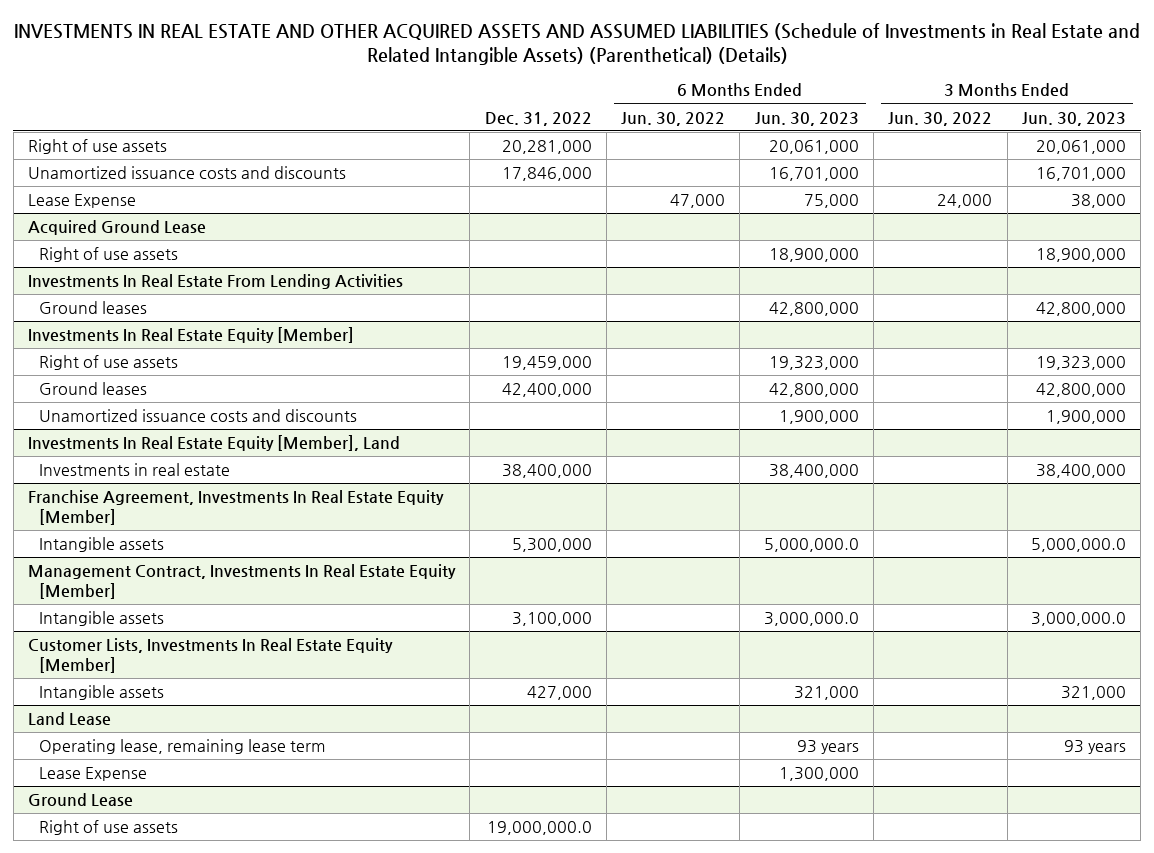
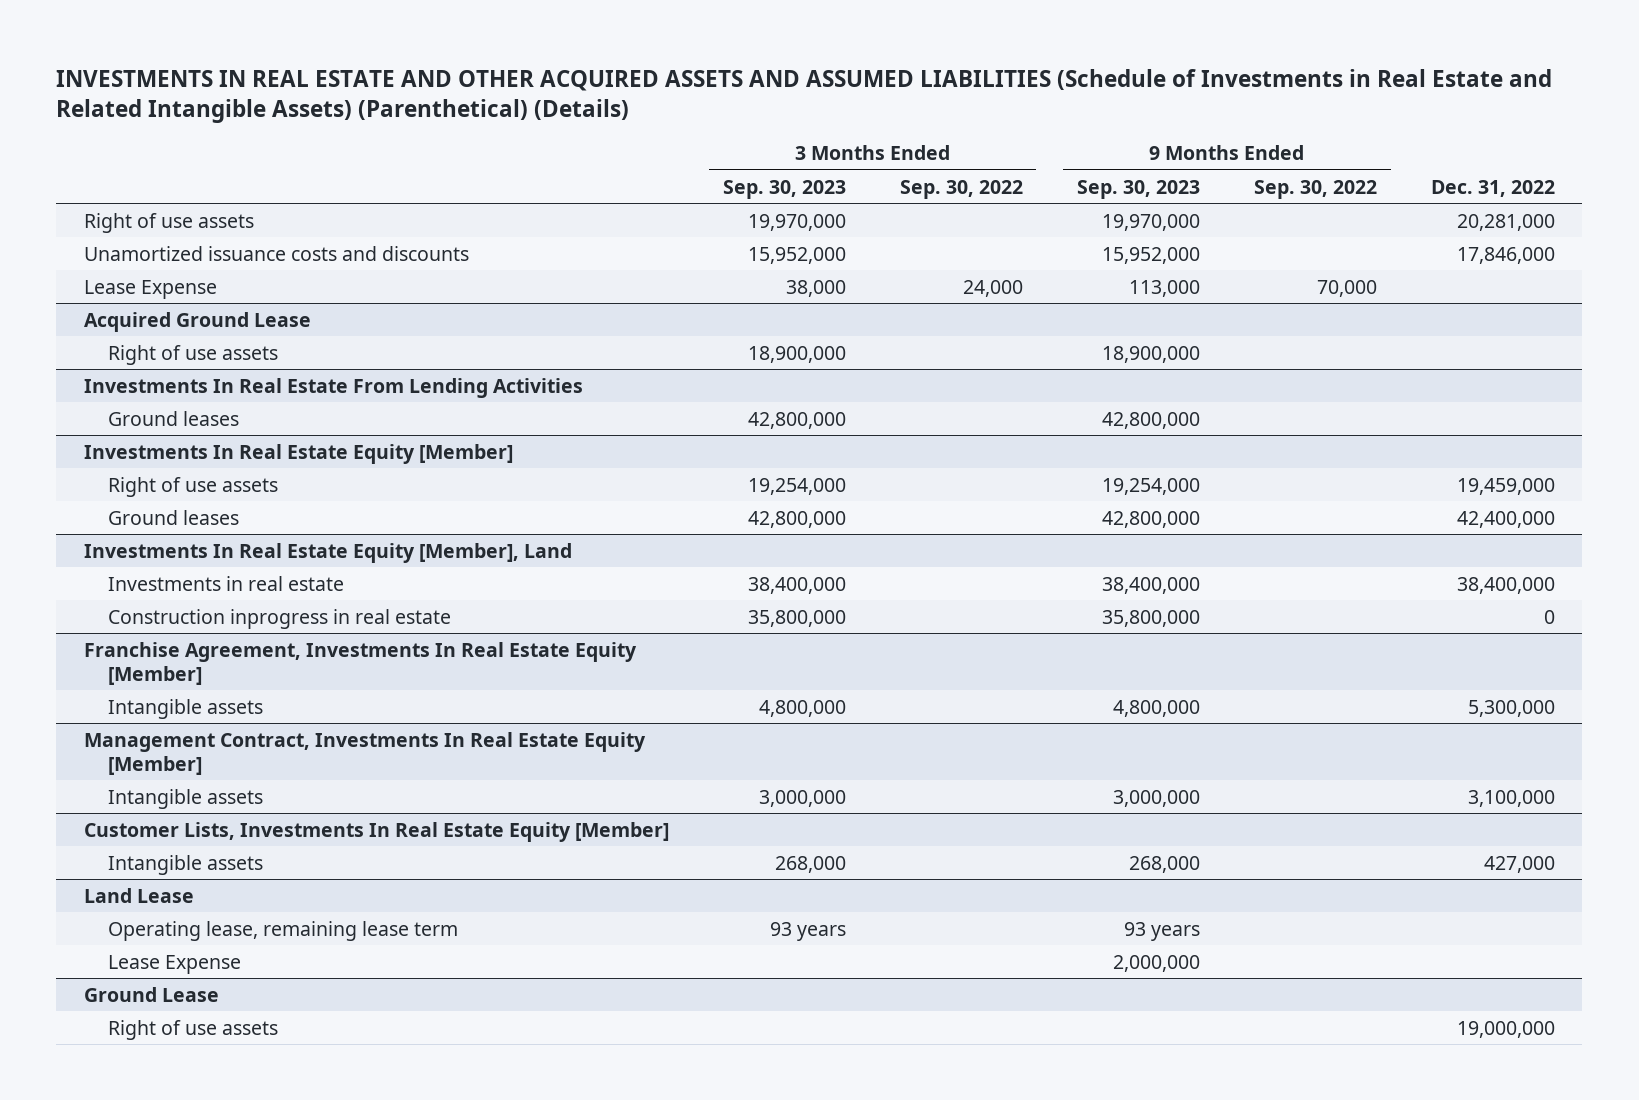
- | Dec. 31, 2022 | 6 Months Ended Jun. 30, 2022 | 6 Months Ended Jun. 30, 2023 | 3 Months Ended Jun. 30, 2022 | 3 Months Ended Jun. 30, 2023
+ | 3 Months Ended Sep. 30, 2023 | 3 Months Ended Sep. 30, 2022 | 9 Months Ended Sep. 30, 2023 | 9 Months Ended Sep. 30, 2022 | Dec. 31, 2022
@ Investments In Real Estate Equity [Member]
- Unamortized issuance costs and discounts | | | 1,900,000 | | 1,900,000
@ Investments In Real Estate Equity [Member], Land
+ Construction inprogress in real estate | 35,800,000 | | 35,800,000 | | 0
@ Ground Lease
- Right of use assets | 19,000,000.0 | | | |
+ Right of use assets | | | | | 19,000,000

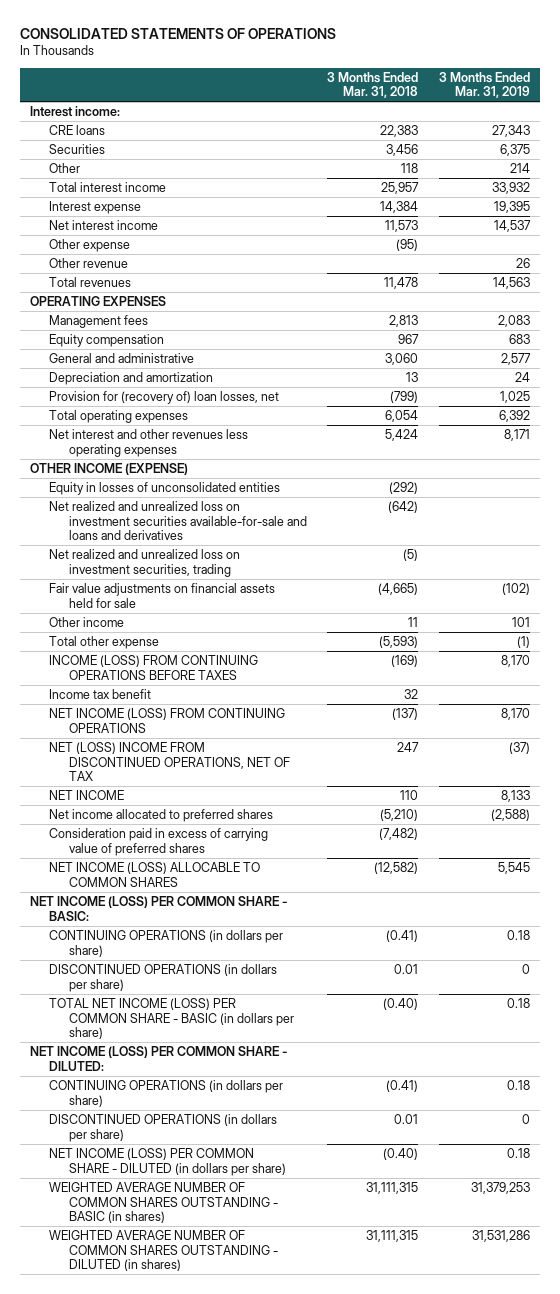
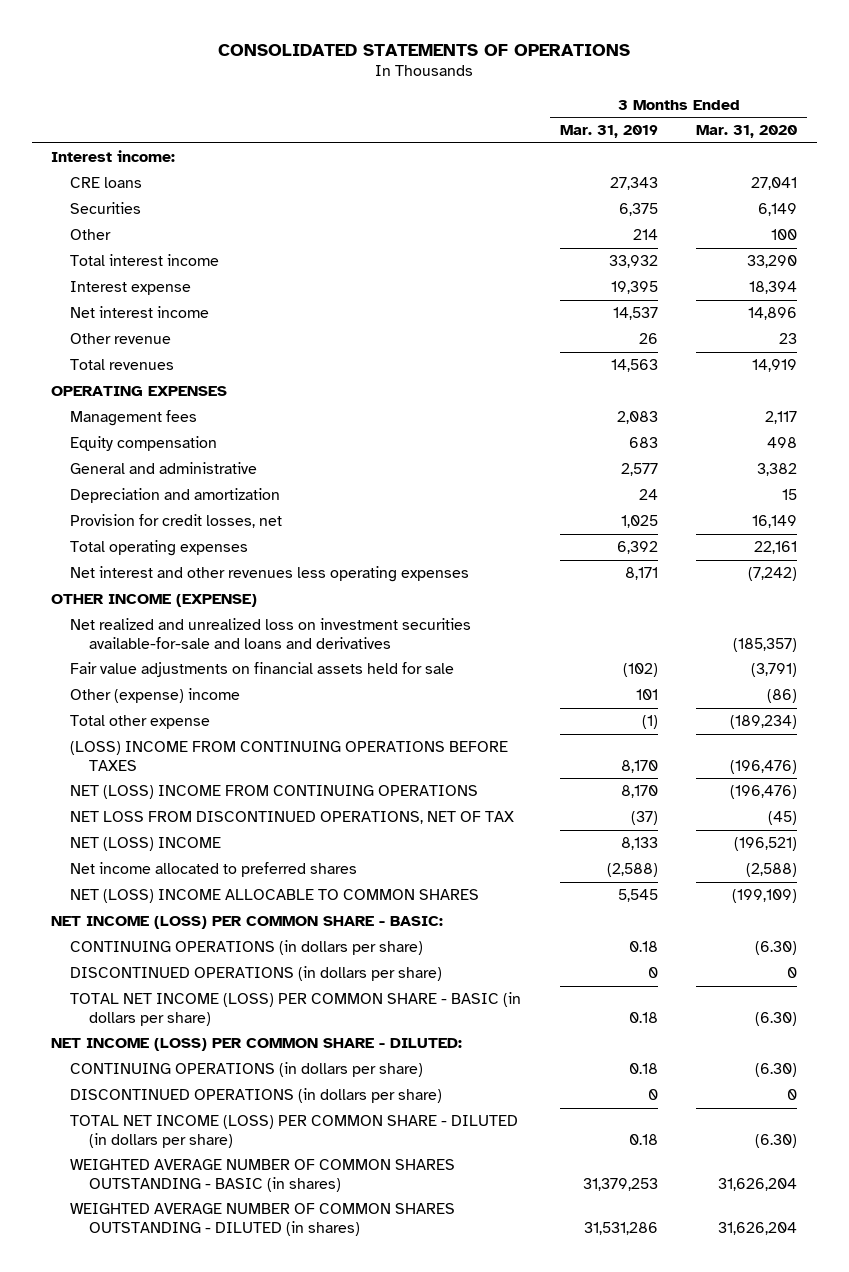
- | 3 Months Ended Mar. 31, 2018 | 3 Months Ended Mar. 31, 2019
+ | 3 Months Ended Mar. 31, 2019 | 3 Months Ended Mar. 31, 2020
- Other expense | (95) |
- Provision for (recovery of) loan losses, net | (799) | 1,025
+ Provision for credit losses, net | 1,025 | 16,149
- Equity in losses of unconsolidated entities | (292) |
- Net realized and unrealized loss on investment securities, trading | (5) |
- Other income | 11 | 101
+ Other (expense) income | 101 | (86)
- INCOME (LOSS) FROM CONTINUING OPERATIONS BEFORE TAXES | (169) | 8,170
- Income tax benefit | 32 |
- NET INCOME (LOSS) FROM CONTINUING OPERATIONS | (137) | 8,170
- NET (LOSS) INCOME FROM DISCONTINUED OPERATIONS, NET OF TAX | 247 | (37)
- NET INCOME | 110 | 8,133
+ (LOSS) INCOME FROM CONTINUING OPERATIONS BEFORE TAXES | 8,170 | (196,476)
+ NET (LOSS) INCOME FROM CONTINUING OPERATIONS | 8,170 | (196,476)
+ NET LOSS FROM DISCONTINUED OPERATIONS, NET OF TAX | (37) | (45)
+ NET (LOSS) INCOME | 8,133 | (196,521)
- Consideration paid in excess of carrying value of preferred shares | (7,482) |
- NET INCOME (LOSS) ALLOCABLE TO COMMON SHARES | (12,582) | 5,545
+ NET (LOSS) INCOME ALLOCABLE TO COMMON SHARES | 5,545 | (199,109)
- NET INCOME (LOSS) PER COMMON SHARE - DILUTED (in dollars per share) | (0.40) | 0.18
+ TOTAL NET INCOME (LOSS) PER COMMON SHARE - DILUTED (in dollars per share) | 0.18 | (6.30)

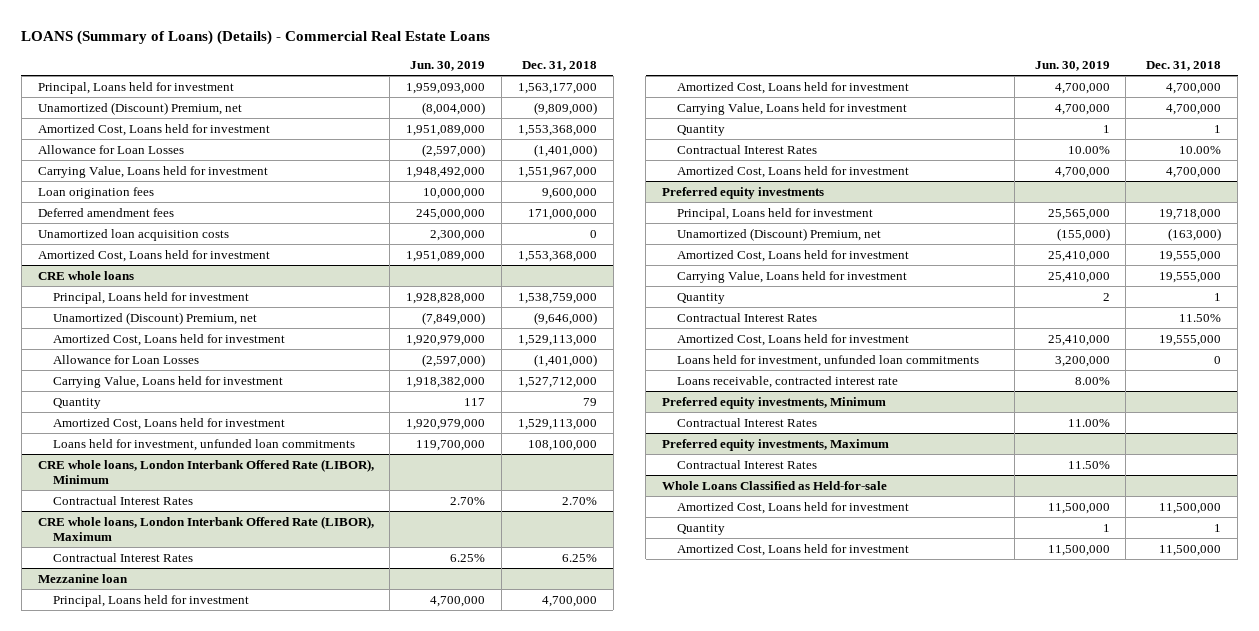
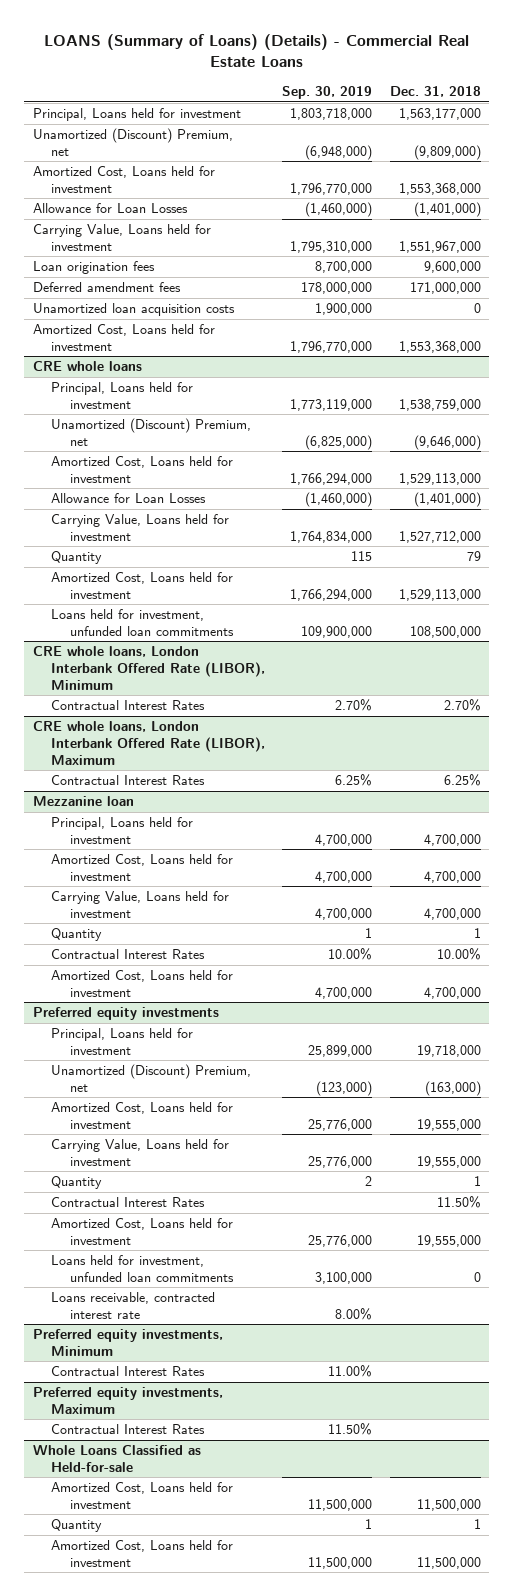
- | Jun. 30, 2019 | Dec. 31, 2018
+ | Sep. 30, 2019 | Dec. 31, 2018
@ CRE whole loans
- Loans held for investment, unfunded loan commitments | 119,700,000 | 108,100,000
+ Loans held for investment, unfunded loan commitments | 109,900,000 | 108,500,000

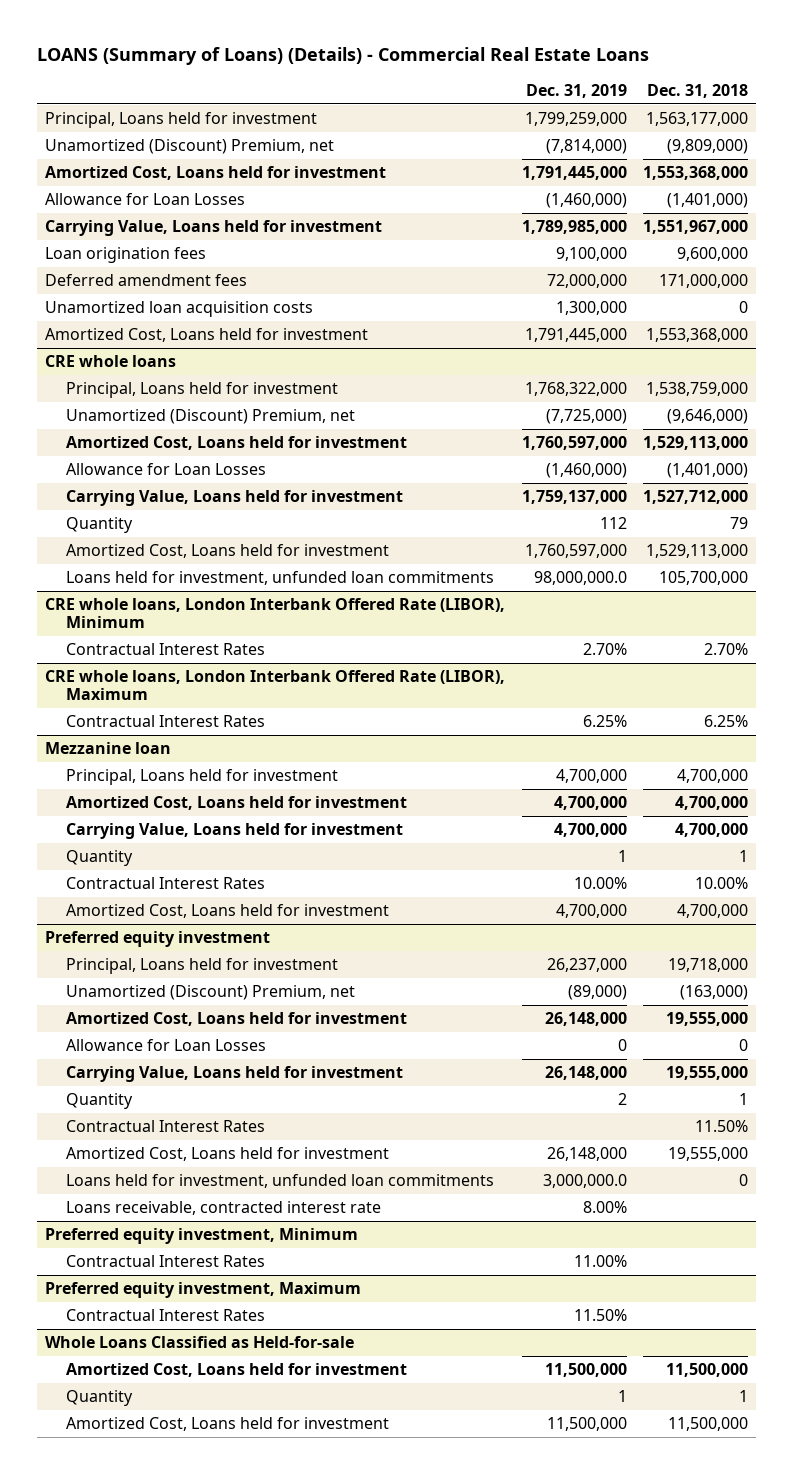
- | Sep. 30, 2019 | Dec. 31, 2018
+ | Dec. 31, 2019 | Dec. 31, 2018
@ CRE whole loans
- Loans held for investment, unfunded loan commitments | 109,900,000 | 108,500,000
+ Loans held for investment, unfunded loan commitments | 98,000,000.0 | 105,700,000
- Preferred equity investments
+ Preferred equity investment
+ Allowance for Loan Losses | 0 | 0
- Preferred equity investments, Minimum
+ Preferred equity investment, Minimum
- Preferred equity investments, Maximum
+ Preferred equity investment, Maximum

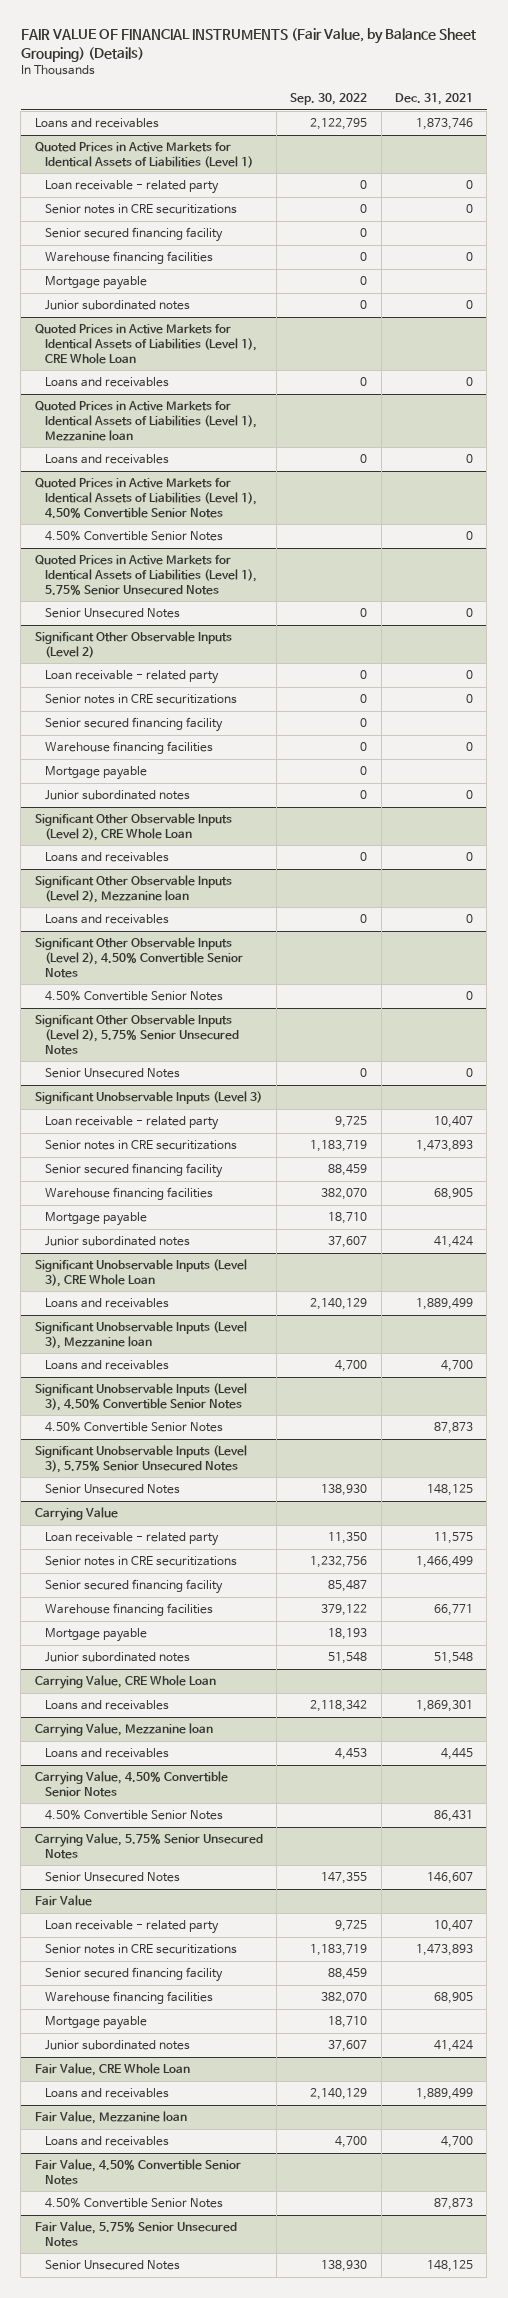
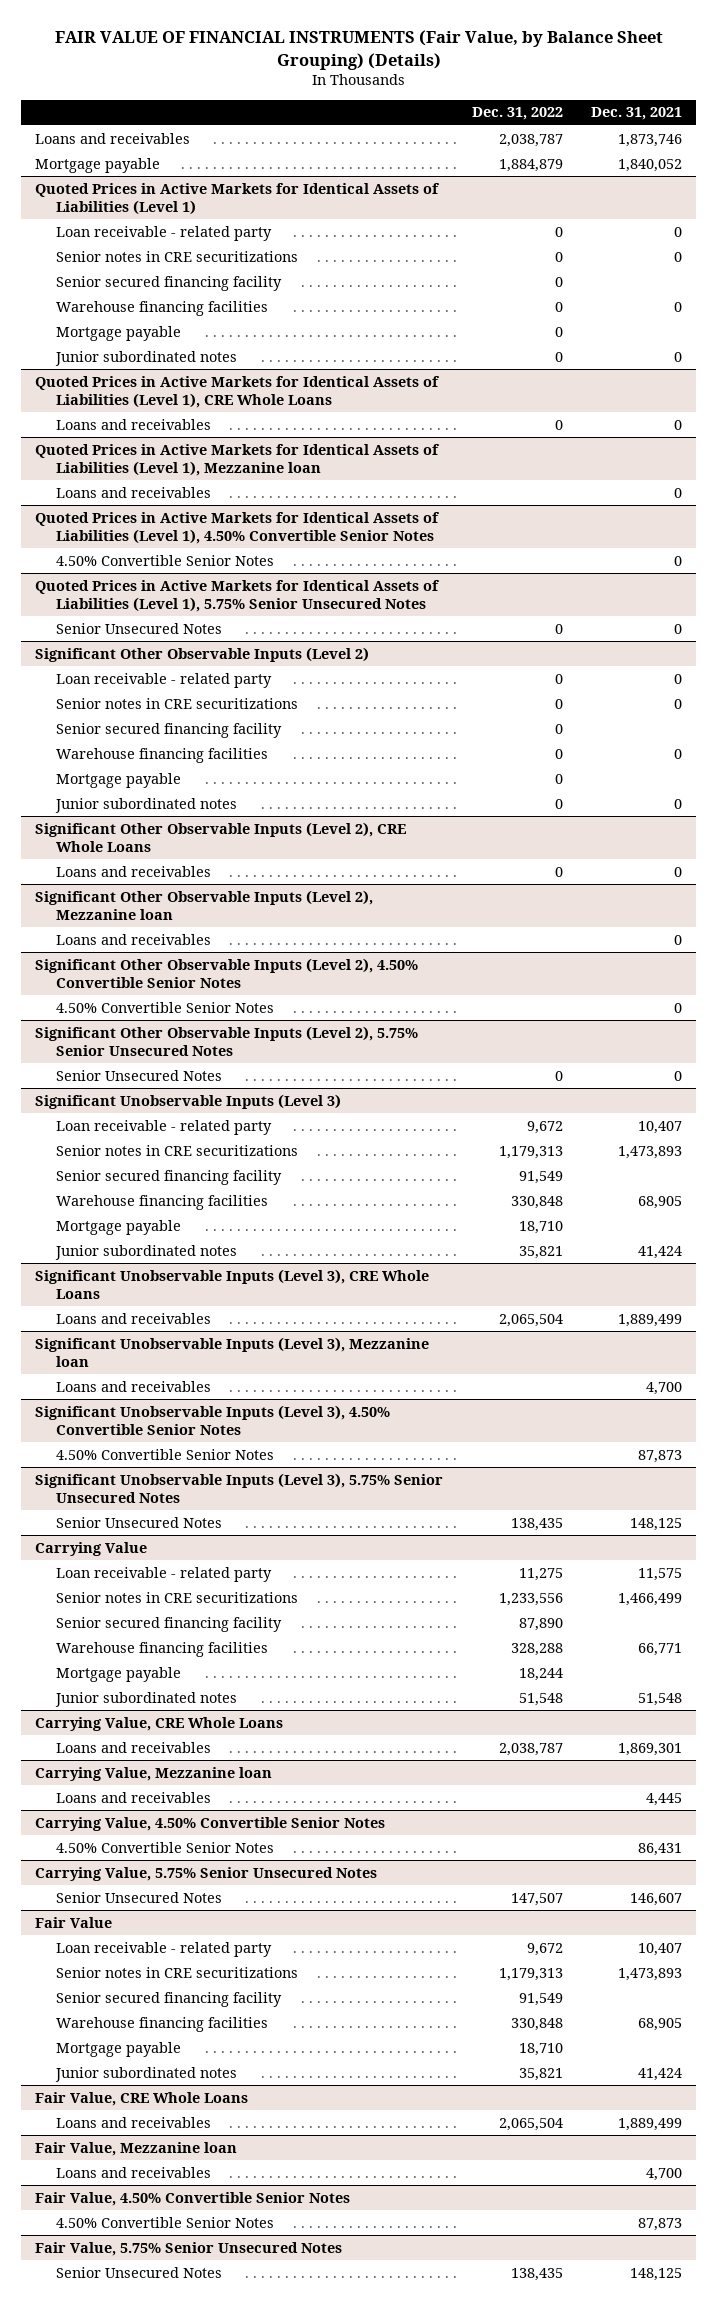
- | Sep. 30, 2022 | Dec. 31, 2021
+ | Dec. 31, 2022 | Dec. 31, 2021
+ Mortgage payable | 1,884,879 | 1,840,052
- Quoted Prices in Active Markets for Identical Assets of Liabilities (Level 1), CRE Whole Loan
+ Quoted Prices in Active Markets for Identical Assets of Liabilities (Level 1), CRE Whole Loans
- Significant Other Observable Inputs (Level 2), CRE Whole Loan
+ Significant Other Observable Inputs (Level 2), CRE Whole Loans
- Significant Unobservable Inputs (Level 3), CRE Whole Loan
+ Significant Unobservable Inputs (Level 3), CRE Whole Loans
- Carrying Value, CRE Whole Loan
+ Carrying Value, CRE Whole Loans
- Fair Value, CRE Whole Loan
+ Fair Value, CRE Whole Loans

